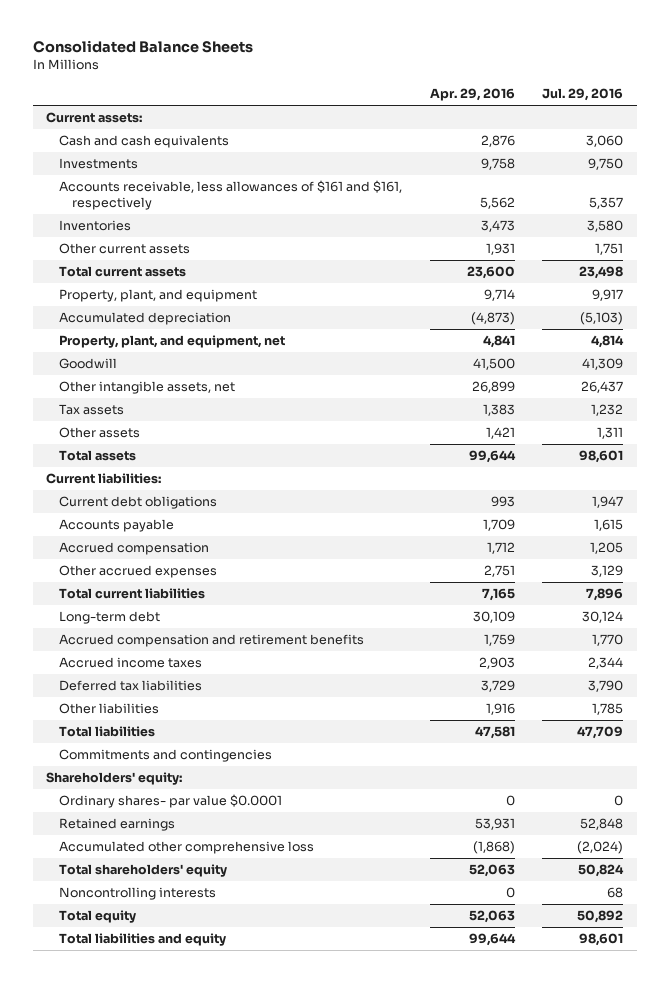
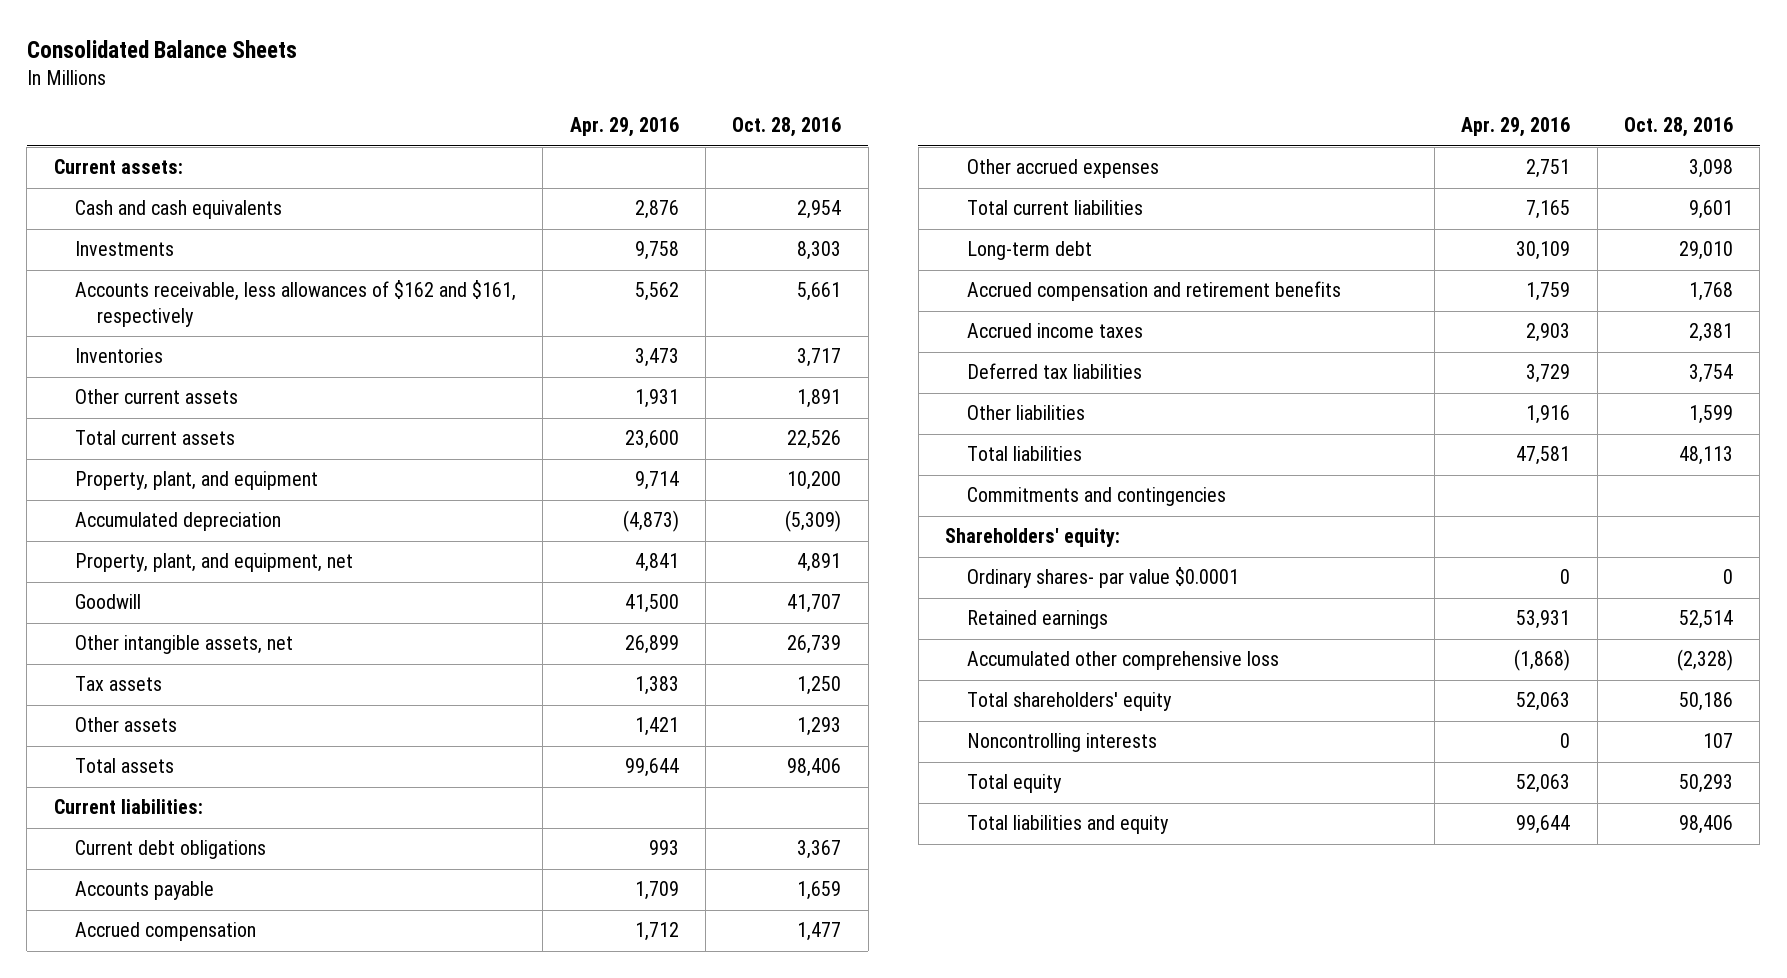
- | Apr. 29, 2016 | Jul. 29, 2016
+ | Apr. 29, 2016 | Oct. 28, 2016
- Accounts receivable, less allowances of $161 and $161, respectively | 5,562 | 5,357
+ Accounts receivable, less allowances of $162 and $161, respectively | 5,562 | 5,661

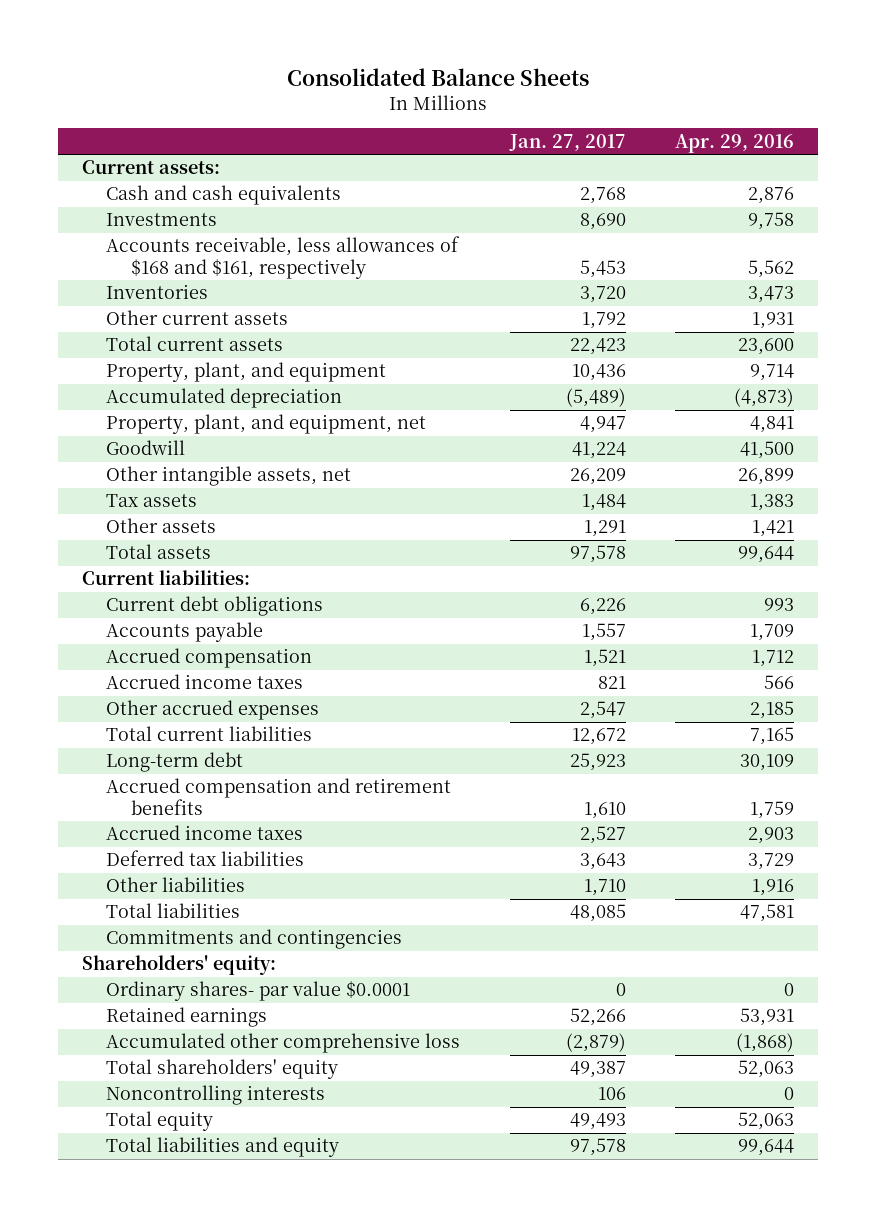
- | Apr. 29, 2016 | Oct. 28, 2016
+ | Jan. 27, 2017 | Apr. 29, 2016
- Accounts receivable, less allowances of $162 and $161, respectively | 5,562 | 5,661
+ Accounts receivable, less allowances of $168 and $161, respectively | 5,453 | 5,562
- Other accrued expenses | 2,751 | 3,098
+ Accrued income taxes | 821 | 566
+ Other accrued expenses | 2,547 | 2,185

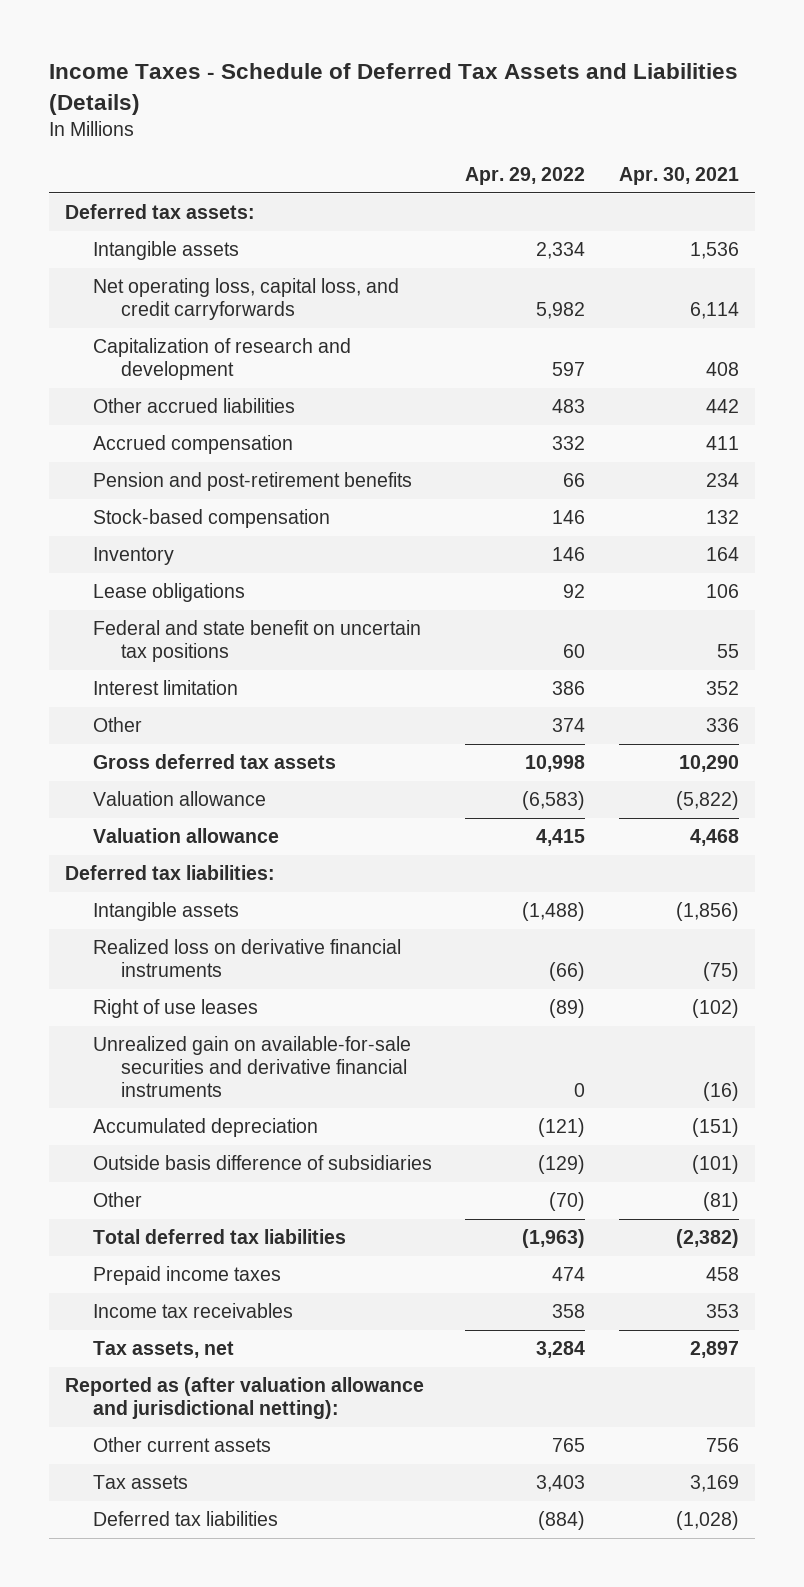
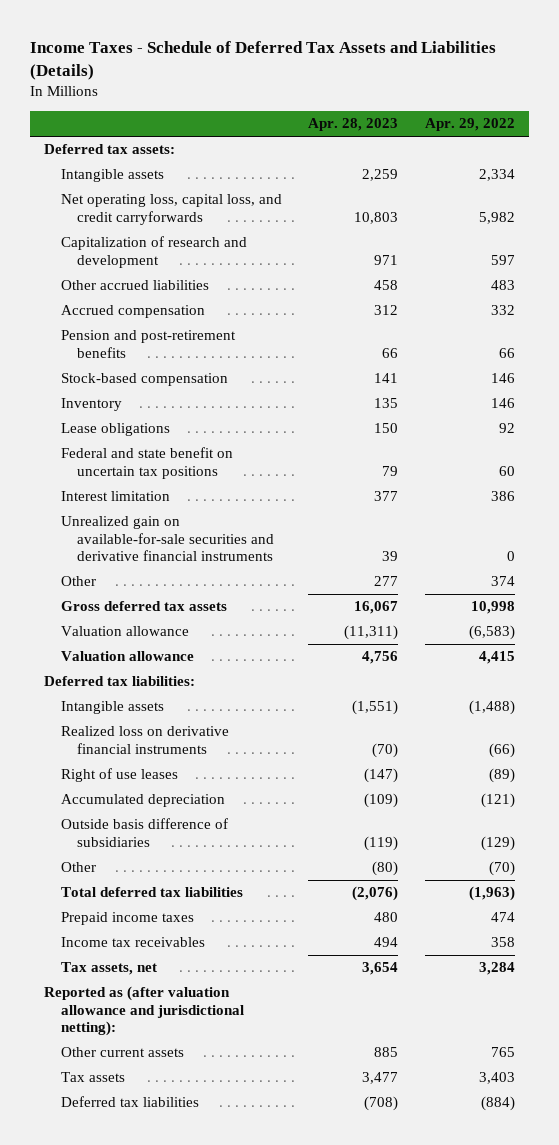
- | Apr. 29, 2022 | Apr. 30, 2021
+ | Apr. 28, 2023 | Apr. 29, 2022
moved up: Unrealized gain on available-for-sale securities and derivative financial instruments | 39 | 0

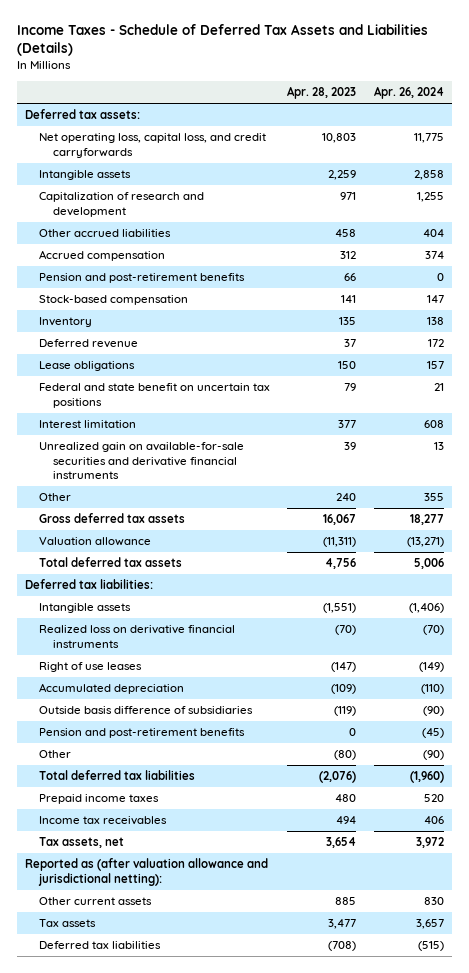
- | Apr. 28, 2023 | Apr. 29, 2022
+ | Apr. 28, 2023 | Apr. 26, 2024
moved down: Intangible assets | 2,259 | 2,858
+ Deferred revenue | 37 | 172
- Other | 277 | 374
+ Other | 240 | 355
- Valuation allowance | 4,756 | 4,415
+ Total deferred tax assets | 4,756 | 5,006
+ Pension and post-retirement benefits | 0 | (45)

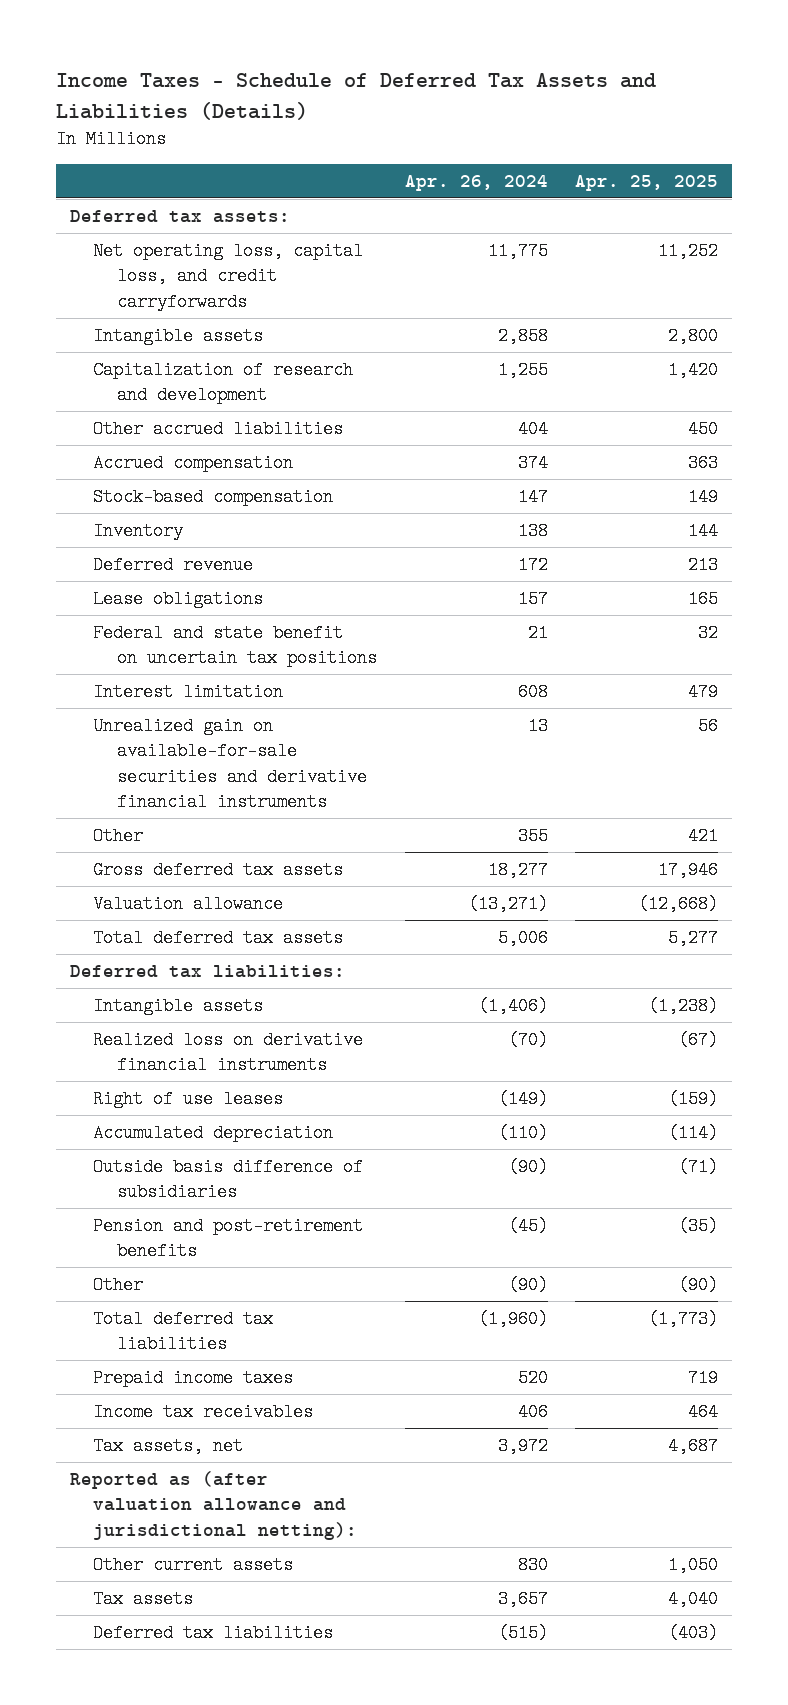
- | Apr. 28, 2023 | Apr. 26, 2024
+ | Apr. 26, 2024 | Apr. 25, 2025
- Pension and post-retirement benefits | 66 | 0

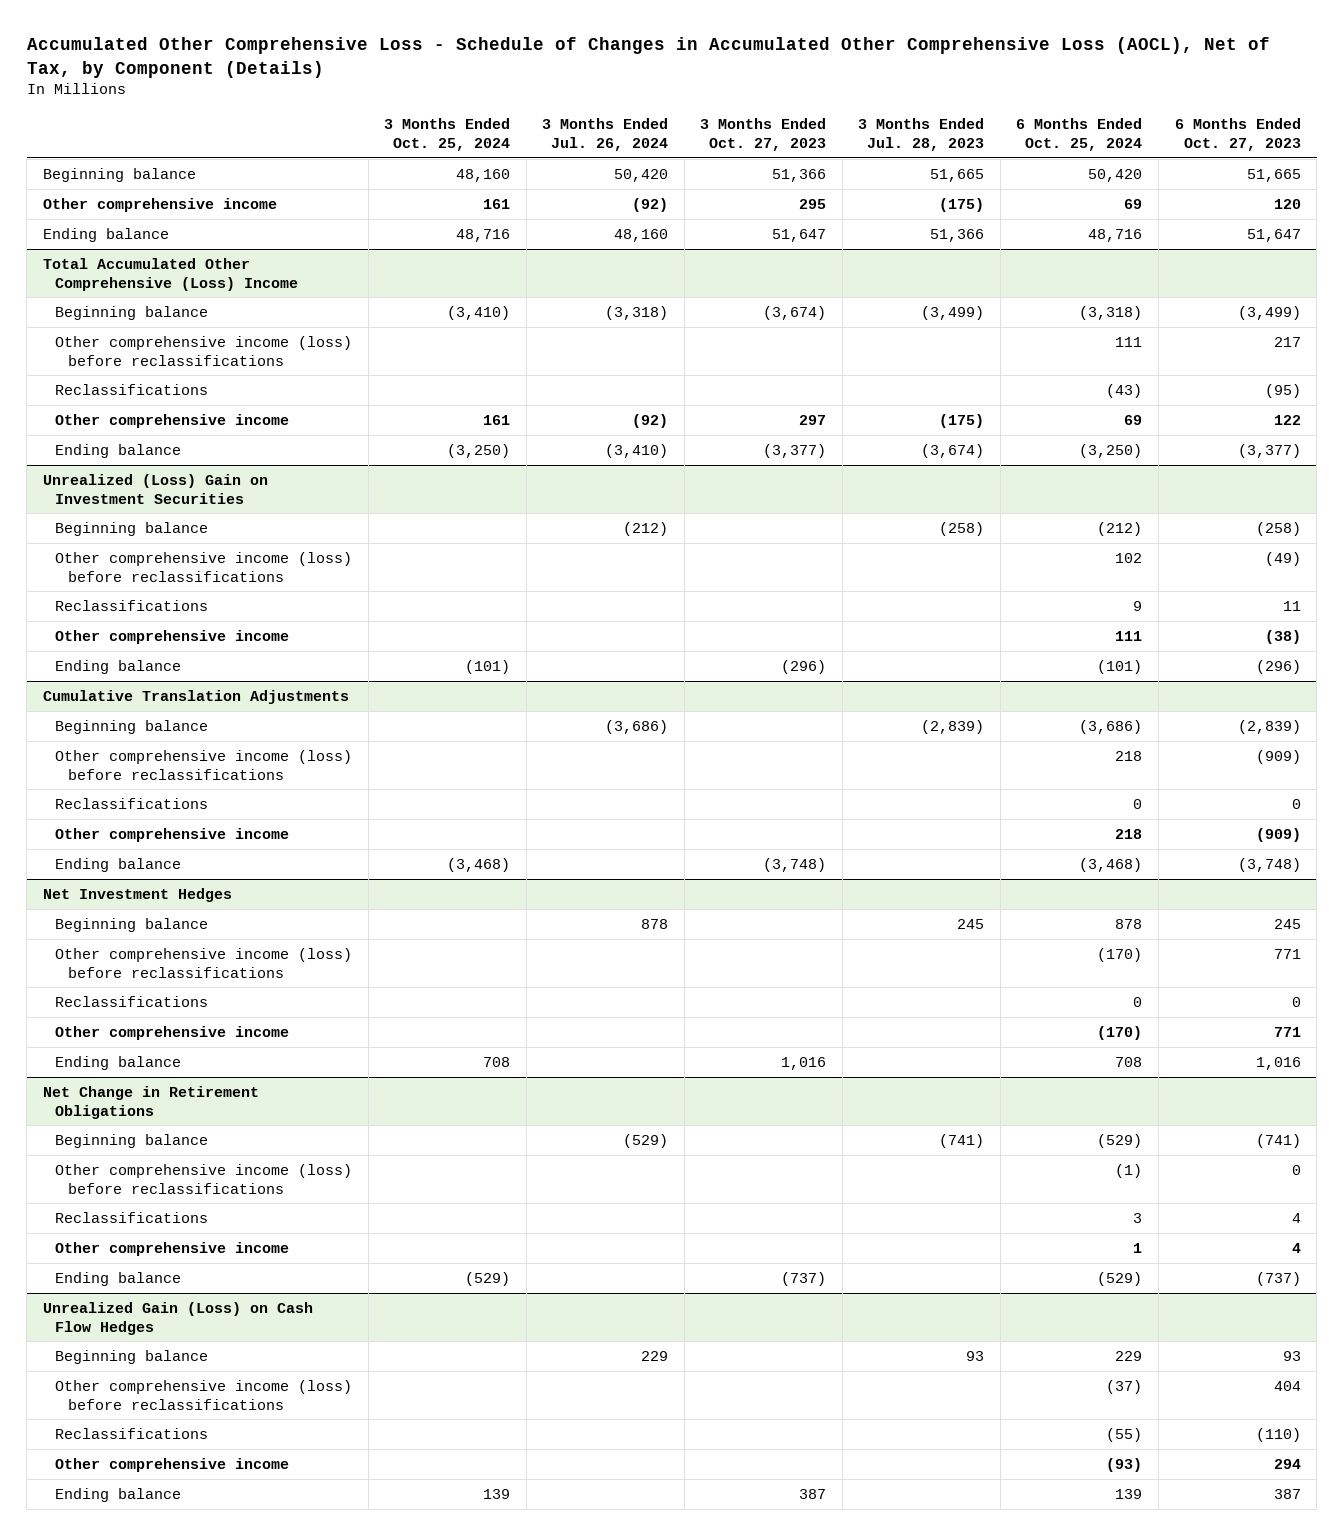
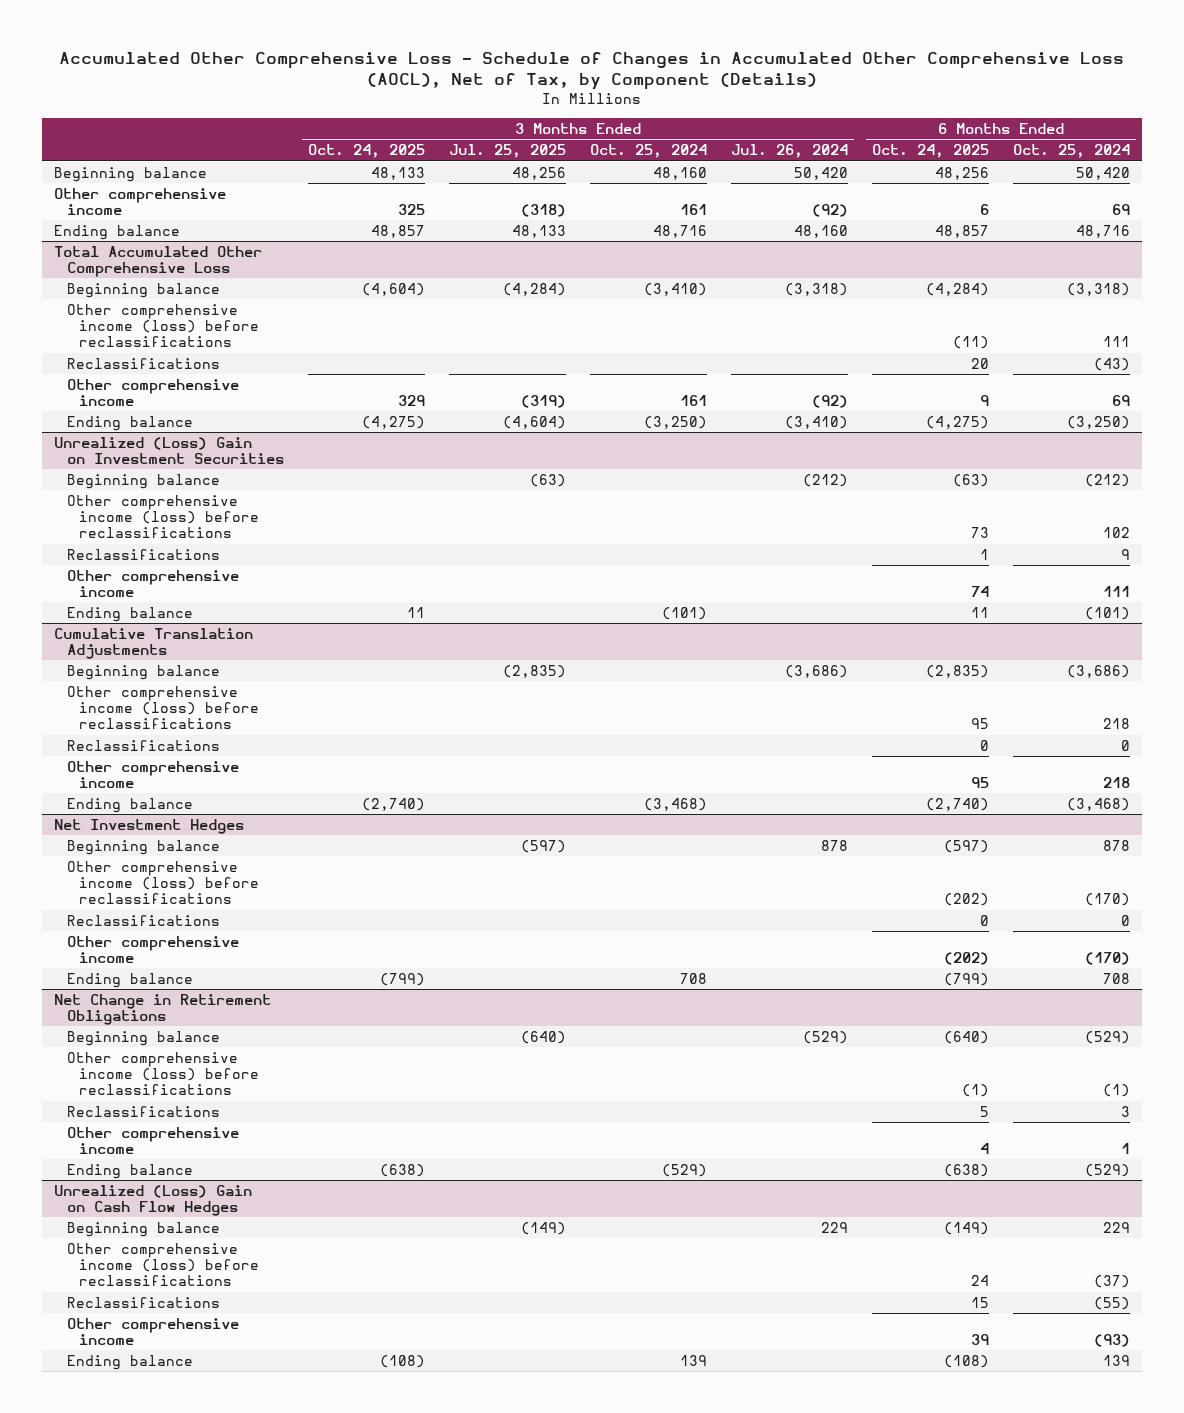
- | 3 Months Ended Oct. 25, 2024 | 3 Months Ended Jul. 26, 2024 | 3 Months Ended Oct. 27, 2023 | 3 Months Ended Jul. 28, 2023 | 6 Months Ended Oct. 25, 2024 | 6 Months Ended Oct. 27, 2023
+ | 3 Months Ended Oct. 24, 2025 | 3 Months Ended Jul. 25, 2025 | 3 Months Ended Oct. 25, 2024 | 3 Months Ended Jul. 26, 2024 | 6 Months Ended Oct. 24, 2025 | 6 Months Ended Oct. 25, 2024
- Total Accumulated Other Comprehensive (Loss) Income
+ Total Accumulated Other Comprehensive Loss
- Unrealized Gain (Loss) on Cash Flow Hedges
+ Unrealized (Loss) Gain on Cash Flow Hedges

